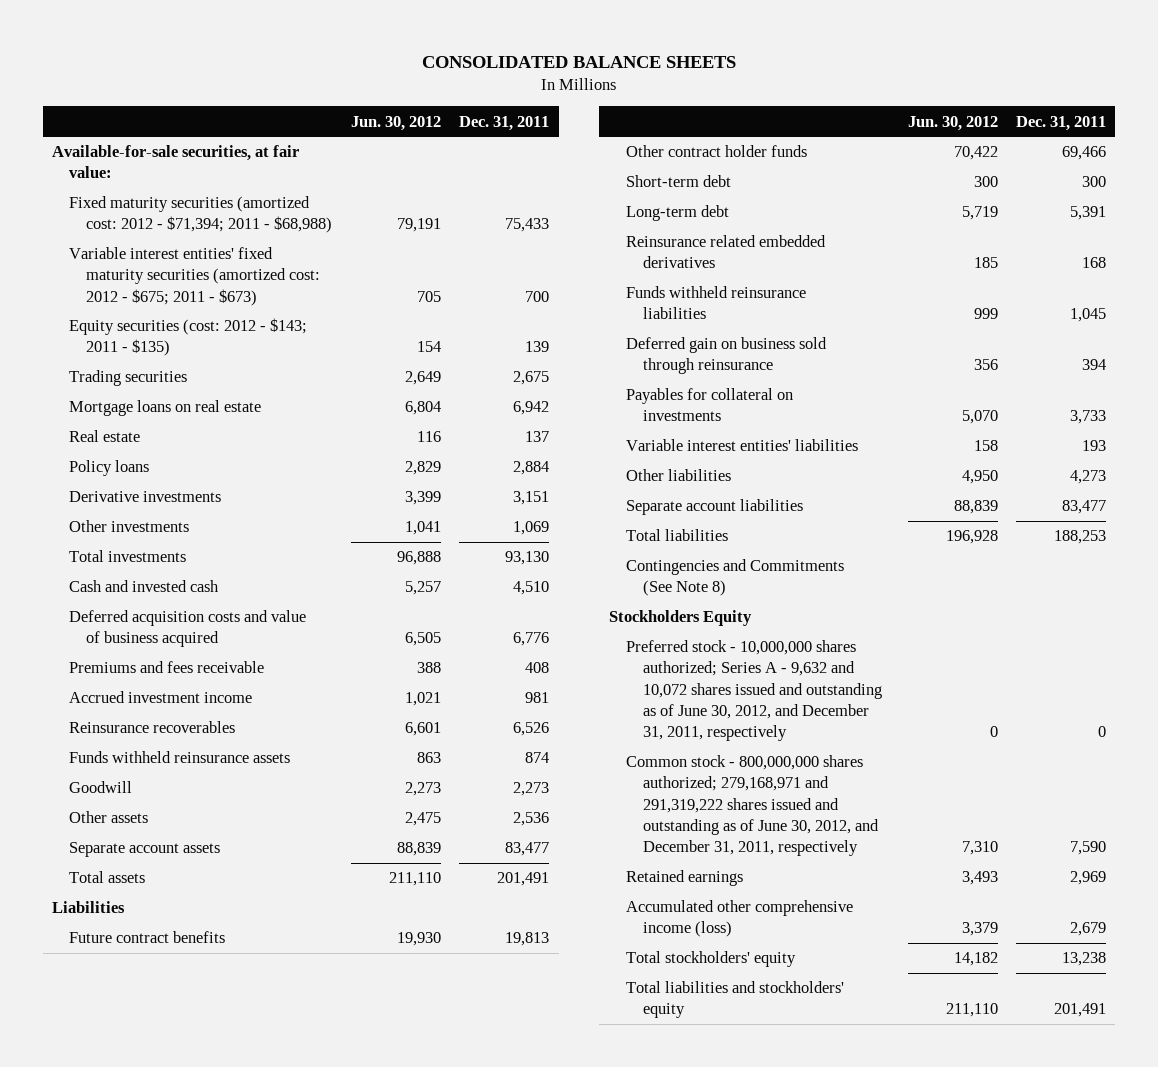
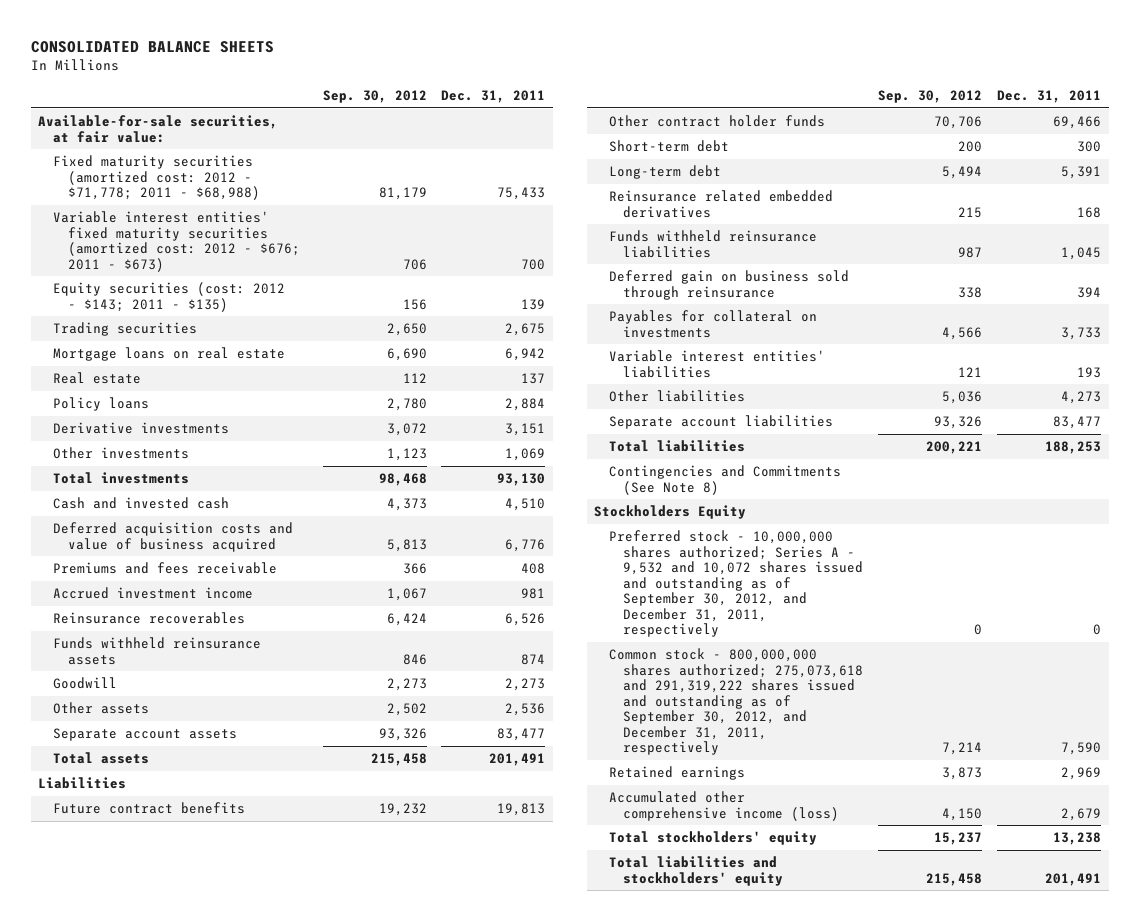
- | Jun. 30, 2012 | Dec. 31, 2011
+ | Sep. 30, 2012 | Dec. 31, 2011
- Fixed maturity securities (amortized cost: 2012 - $71,394; 2011 - $68,988) | 79,191 | 75,433
- Variable interest entities' fixed maturity securities (amortized cost: 2012 - $675; 2011 - $673) | 705 | 700
+ Fixed maturity securities (amortized cost: 2012 - $71,778; 2011 - $68,988) | 81,179 | 75,433
+ Variable interest entities' fixed maturity securities (amortized cost: 2012 - $676; 2011 - $673) | 706 | 700
- Preferred stock - 10,000,000 shares authorized; Series A - 9,632 and 10,072 shares issued and outstanding as of June 30, 2012, and December 31, 2011, respectively | 0 | 0
- Common stock - 800,000,000 shares authorized; 279,168,971 and 291,319,222 shares issued and outstanding as of June 30, 2012, and December 31, 2011, respectively | 7,310 | 7,590
+ Preferred stock - 10,000,000 shares authorized; Series A - 9,532 and 10,072 shares issued and outstanding as of September 30, 2012, and December 31, 2011, respectively | 0 | 0
+ Common stock - 800,000,000 shares authorized; 275,073,618 and 291,319,222 shares issued and outstanding as of September 30, 2012, and December 31, 2011, respectively | 7,214 | 7,590

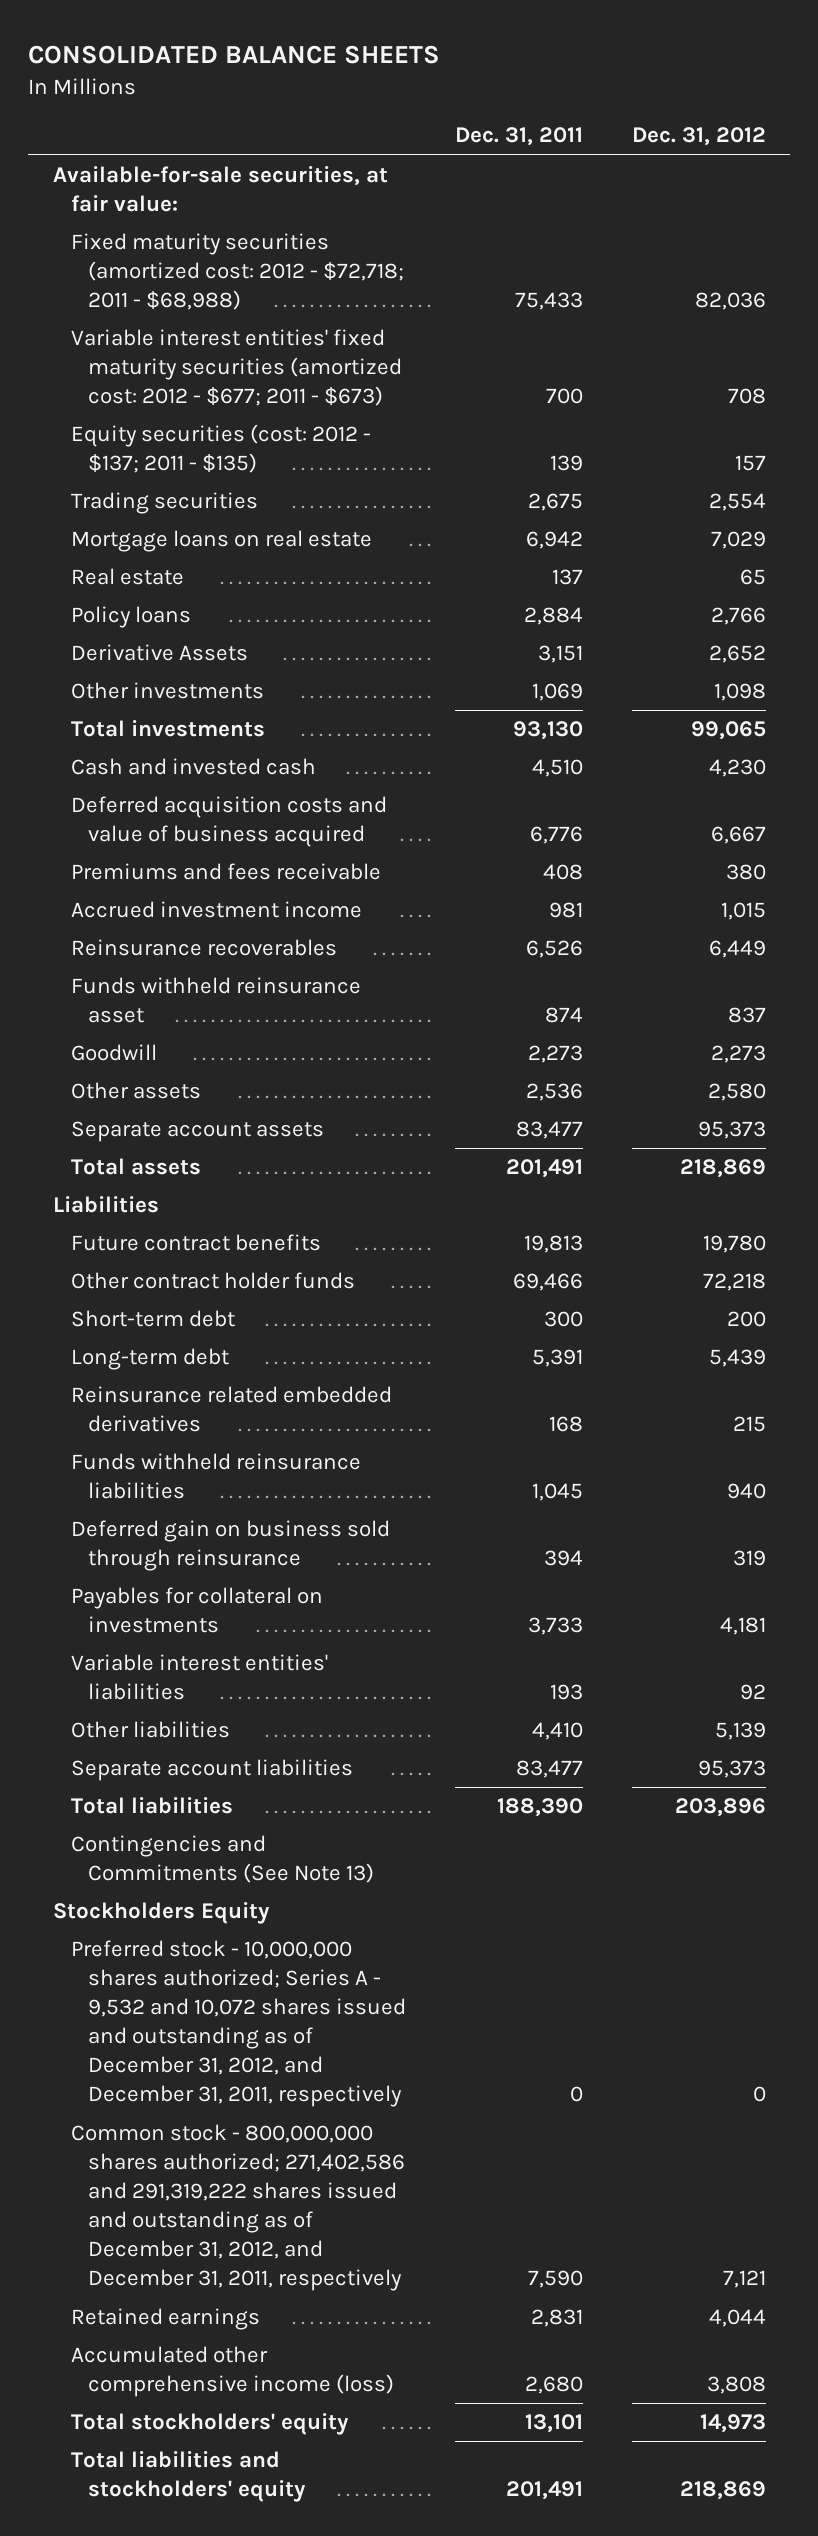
- | Sep. 30, 2012 | Dec. 31, 2011
+ | Dec. 31, 2011 | Dec. 31, 2012
- Fixed maturity securities (amortized cost: 2012 - $71,778; 2011 - $68,988) | 81,179 | 75,433
- Variable interest entities' fixed maturity securities (amortized cost: 2012 - $676; 2011 - $673) | 706 | 700
- Equity securities (cost: 2012 - $143; 2011 - $135) | 156 | 139
+ Fixed maturity securities (amortized cost: 2012 - $72,718; 2011 - $68,988) | 75,433 | 82,036
+ Variable interest entities' fixed maturity securities (amortized cost: 2012 - $677; 2011 - $673) | 700 | 708
+ Equity securities (cost: 2012 - $137; 2011 - $135) | 139 | 157
- Derivative investments | 3,072 | 3,151
+ Derivative Assets | 3,151 | 2,652
- Funds withheld reinsurance assets | 846 | 874
+ Funds withheld reinsurance asset | 874 | 837
- Other liabilities | 5,036 | 4,273
+ Other liabilities | 4,410 | 5,139
- Total liabilities | 200,221 | 188,253
- Contingencies and Commitments (See Note 8)
+ Total liabilities | 188,390 | 203,896
+ Contingencies and Commitments (See Note 13)
- Preferred stock - 10,000,000 shares authorized; Series A - 9,532 and 10,072 shares issued and outstanding as of September 30, 2012, and December 31, 2011, respectively | 0 | 0
- Common stock - 800,000,000 shares authorized; 275,073,618 and 291,319,222 shares issued and outstanding as of September 30, 2012, and December 31, 2011, respectively | 7,214 | 7,590
- Retained earnings | 3,873 | 2,969
- Accumulated other comprehensive income (loss) | 4,150 | 2,679
- Total stockholders' equity | 15,237 | 13,238
+ Preferred stock - 10,000,000 shares authorized; Series A - 9,532 and 10,072 shares issued and outstanding as of December 31, 2012, and December 31, 2011, respectively | 0 | 0
+ Common stock - 800,000,000 shares authorized; 271,402,586 and 291,319,222 shares issued and outstanding as of December 31, 2012, and December 31, 2011, respectively | 7,590 | 7,121
+ Retained earnings | 2,831 | 4,044
+ Accumulated other comprehensive income (loss) | 2,680 | 3,808
+ Total stockholders' equity | 13,101 | 14,973

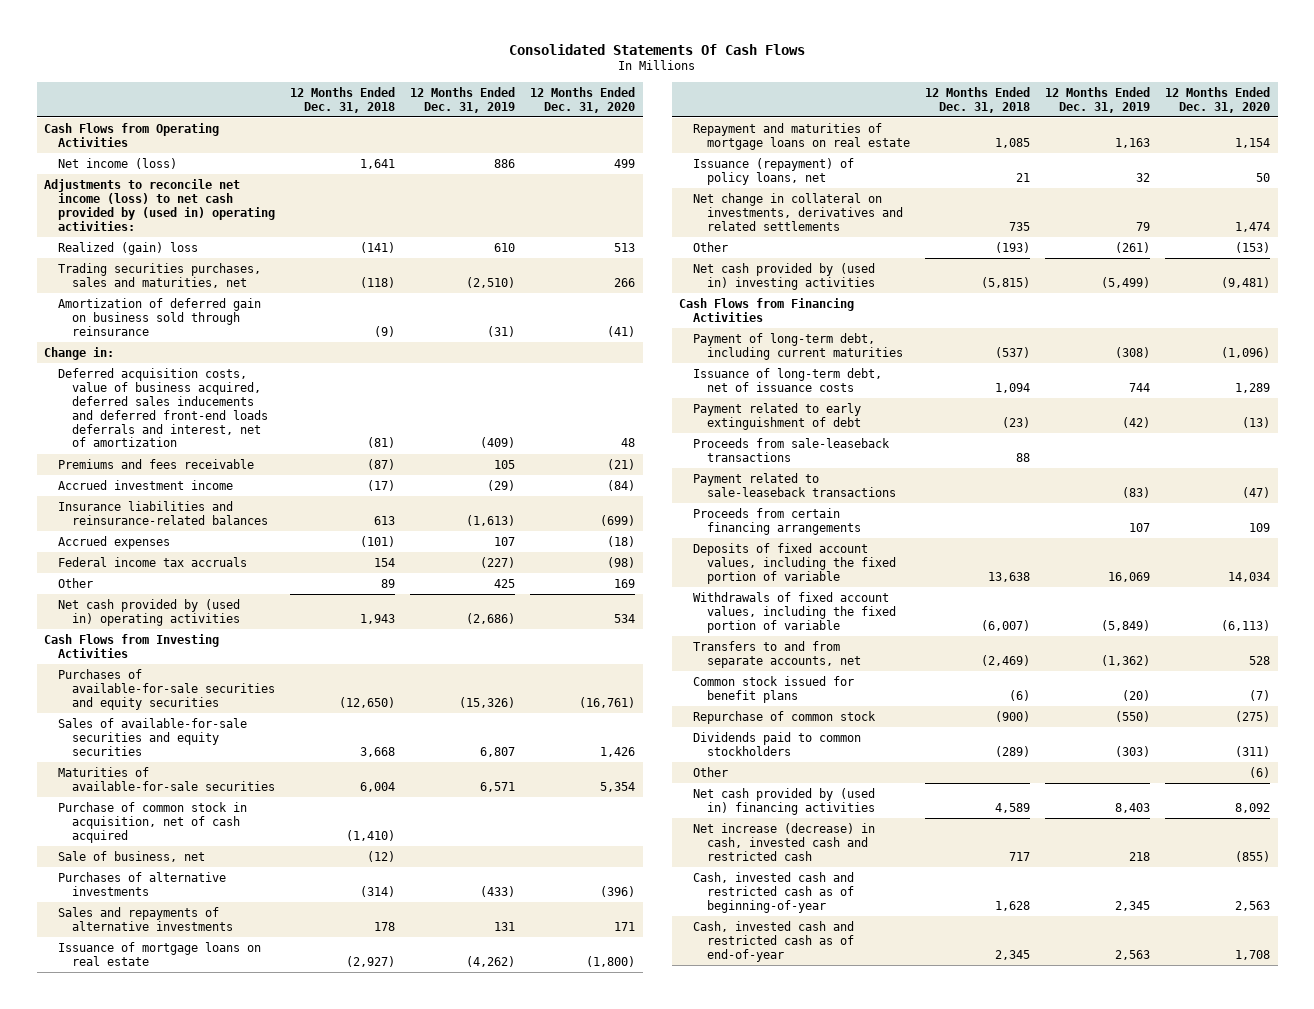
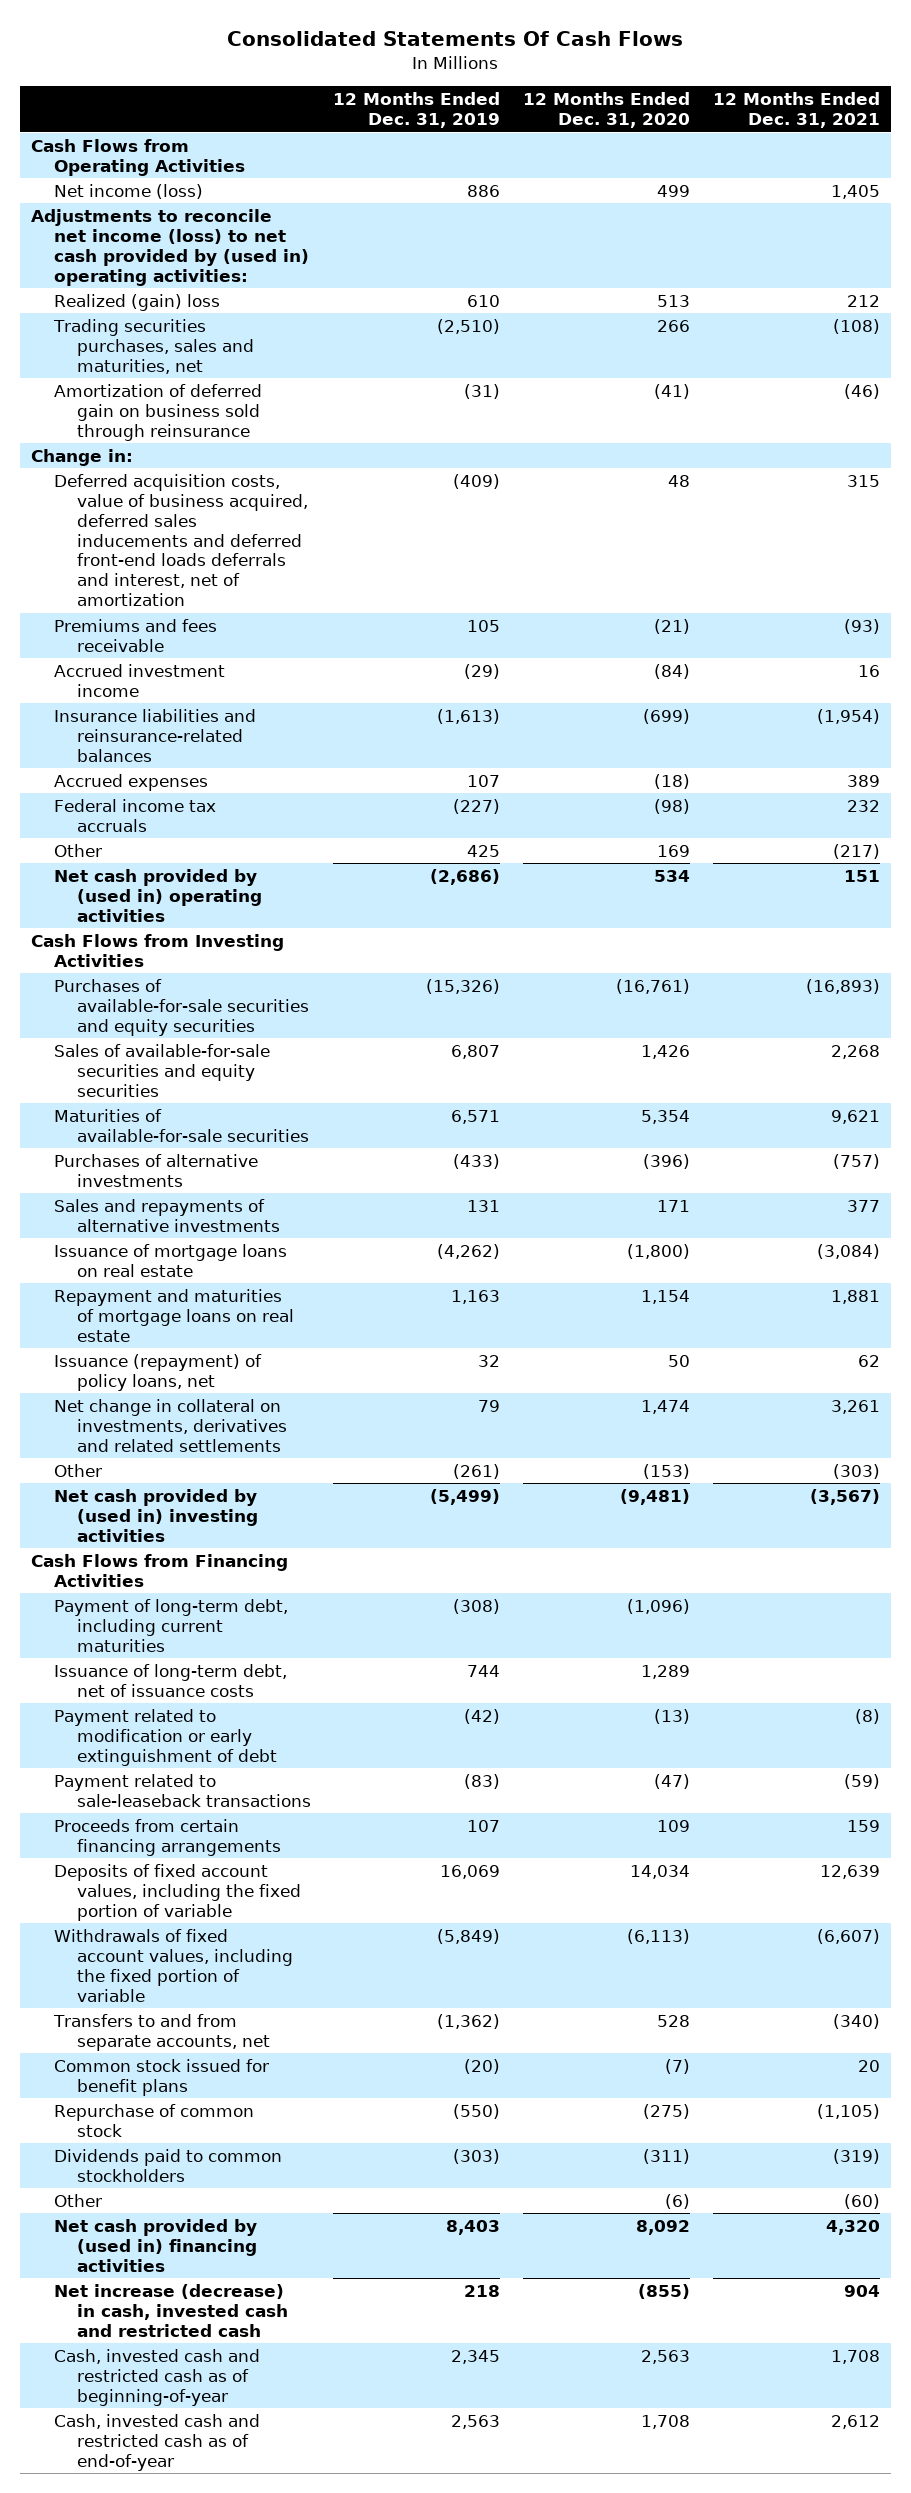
- | 12 Months Ended Dec. 31, 2018 | 12 Months Ended Dec. 31, 2019 | 12 Months Ended Dec. 31, 2020
+ | 12 Months Ended Dec. 31, 2019 | 12 Months Ended Dec. 31, 2020 | 12 Months Ended Dec. 31, 2021
- Purchase of common stock in acquisition, net of cash acquired | (1,410) | |
- Sale of business, net | (12) | |
- Payment related to early extinguishment of debt | (23) | (42) | (13)
- Proceeds from sale-leaseback transactions | 88 | |
+ Payment related to modification or early extinguishment of debt | (42) | (13) | (8)

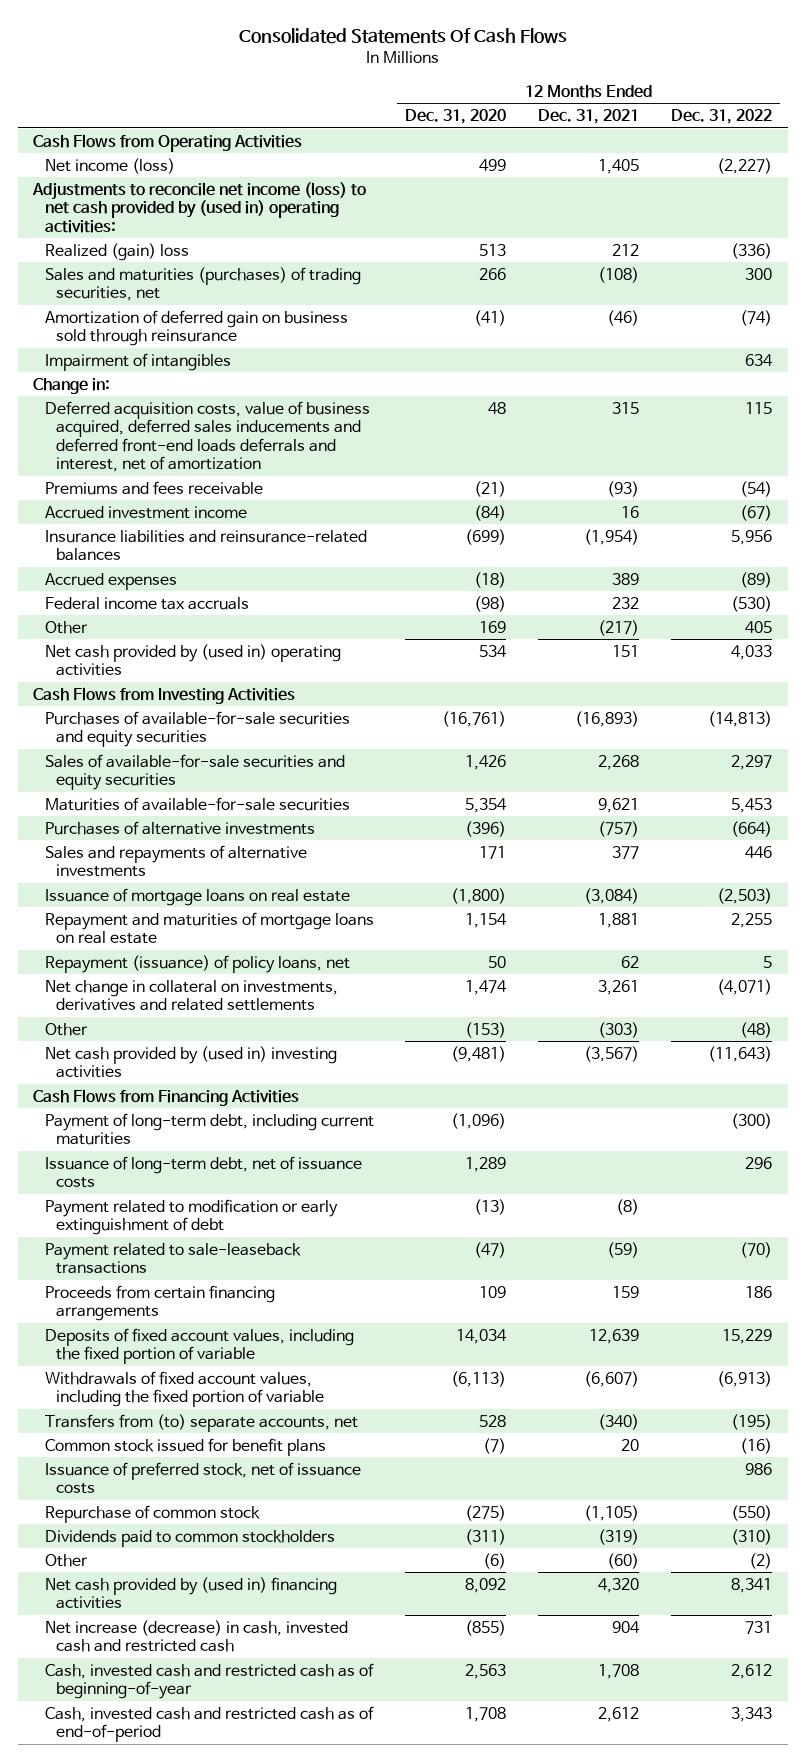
- | 12 Months Ended Dec. 31, 2019 | 12 Months Ended Dec. 31, 2020 | 12 Months Ended Dec. 31, 2021
+ | 12 Months Ended Dec. 31, 2020 | 12 Months Ended Dec. 31, 2021 | 12 Months Ended Dec. 31, 2022
- Trading securities purchases, sales and maturities, net | (2,510) | 266 | (108)
+ Sales and maturities (purchases) of trading securities, net | 266 | (108) | 300
+ Impairment of intangibles | | | 634
- Issuance (repayment) of policy loans, net | 32 | 50 | 62
+ Repayment (issuance) of policy loans, net | 50 | 62 | 5
- Transfers to and from separate accounts, net | (1,362) | 528 | (340)
+ Transfers from (to) separate accounts, net | 528 | (340) | (195)
+ Issuance of preferred stock, net of issuance costs | | | 986
- Cash, invested cash and restricted cash as of end-of-year | 2,563 | 1,708 | 2,612
+ Cash, invested cash and restricted cash as of end-of-period | 1,708 | 2,612 | 3,343

